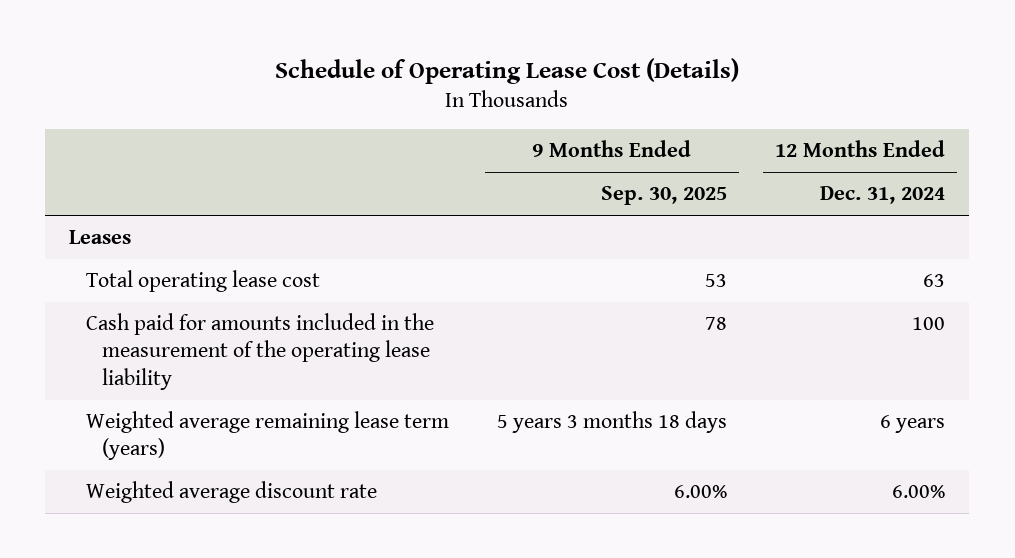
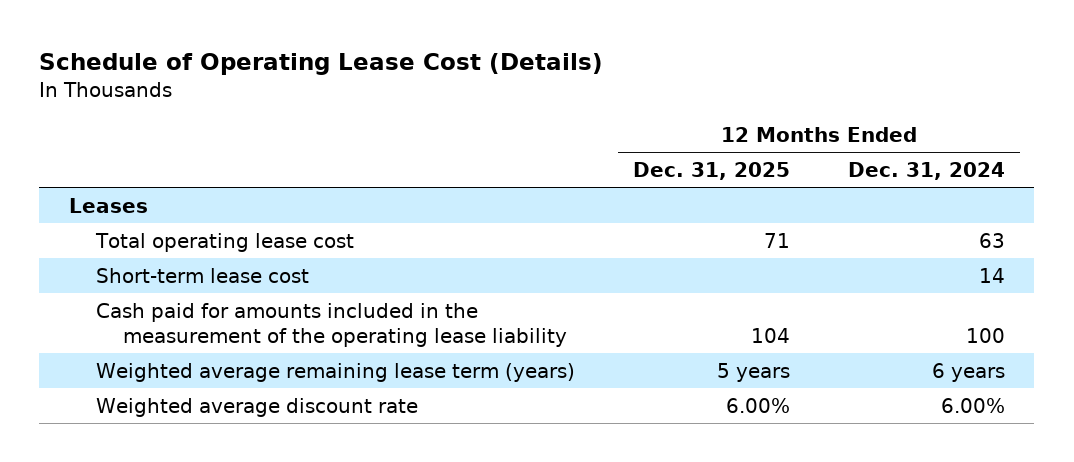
- | 9 Months Ended Sep. 30, 2025 | 12 Months Ended Dec. 31, 2024
+ | 12 Months Ended Dec. 31, 2025 | 12 Months Ended Dec. 31, 2024
+ Short-term lease cost | | 14

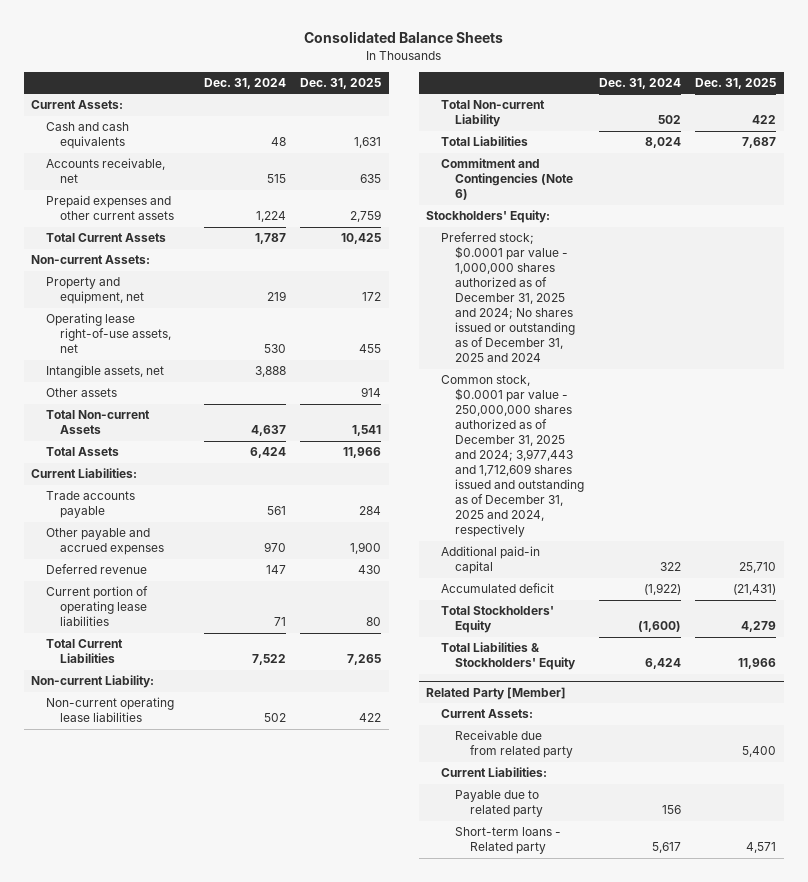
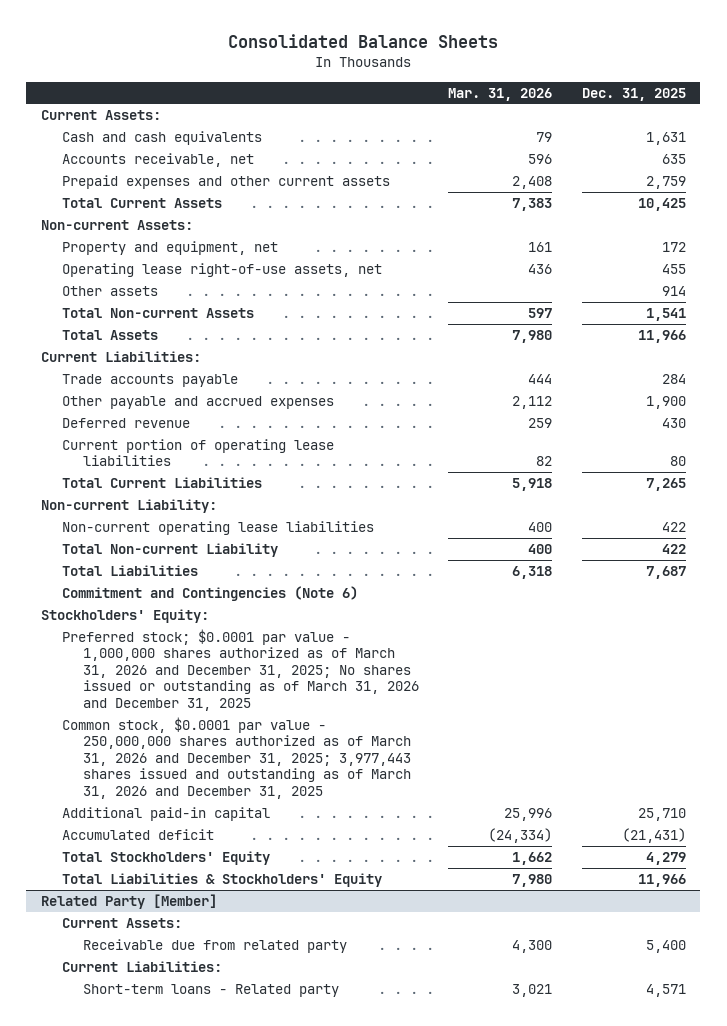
- | Dec. 31, 2024 | Dec. 31, 2025
+ | Mar. 31, 2026 | Dec. 31, 2025
- Intangible assets, net | 3,888 |
- Preferred stock; $0.0001 par value - 1,000,000 shares authorized as of December 31, 2025 and 2024; No shares issued or outstanding as of December 31, 2025 and 2024
- Common stock, $0.0001 par value - 250,000,000 shares authorized as of December 31, 2025 and 2024; 3,977,443 and 1,712,609 shares issued and outstanding as of December 31, 2025 and 2024, respectively
+ Preferred stock; $0.0001 par value - 1,000,000 shares authorized as of March 31, 2026 and December 31, 2025; No shares issued or outstanding as of March 31, 2026 and December 31, 2025
+ Common stock, $0.0001 par value - 250,000,000 shares authorized as of March 31, 2026 and December 31, 2025; 3,977,443 shares issued and outstanding as of March 31, 2026 and December 31, 2025
@ Related Party [Member]
- Payable due to related party | 156 |

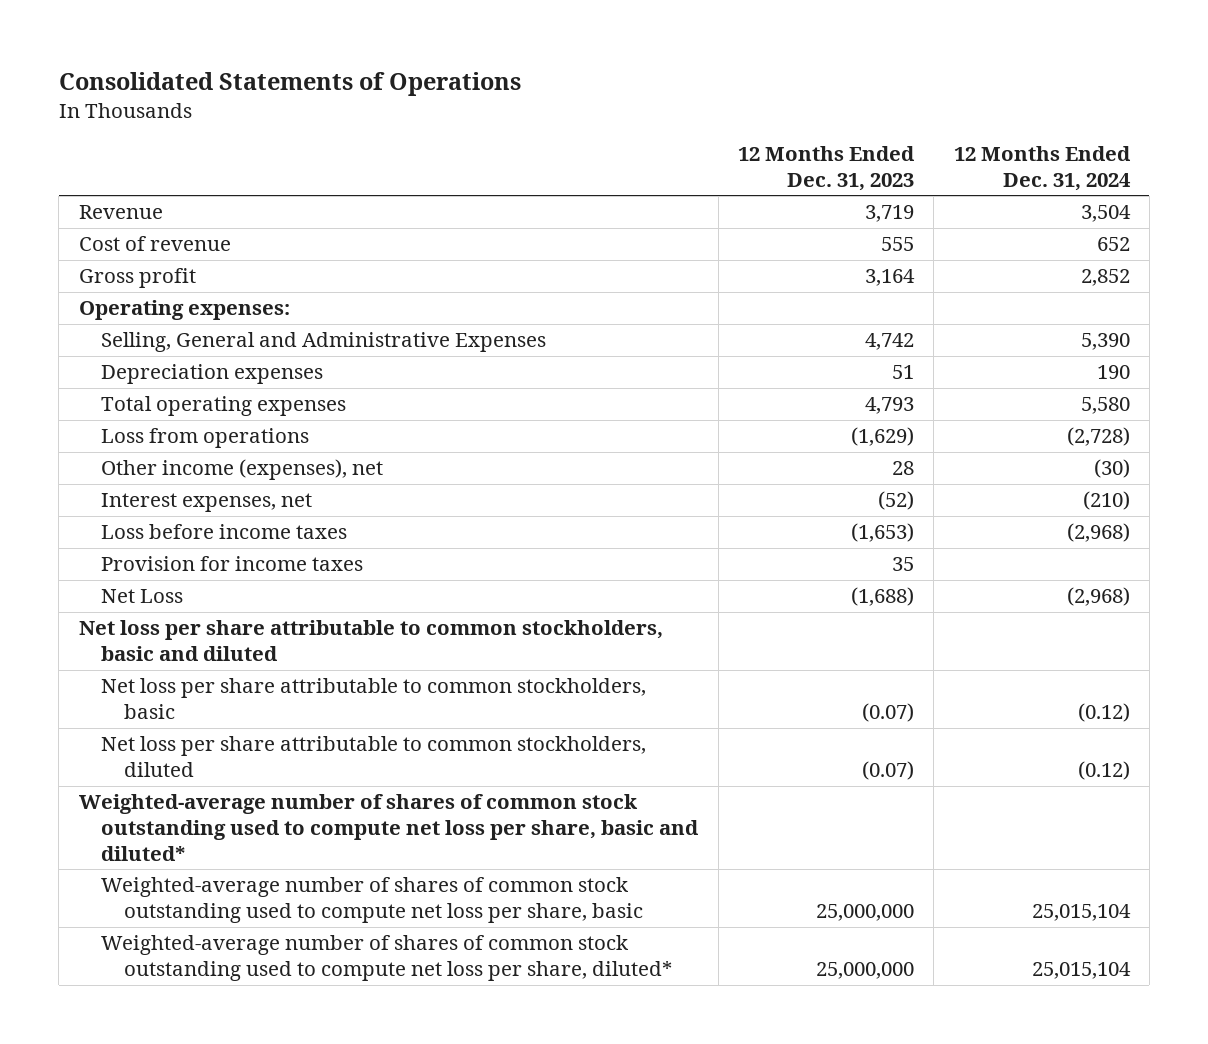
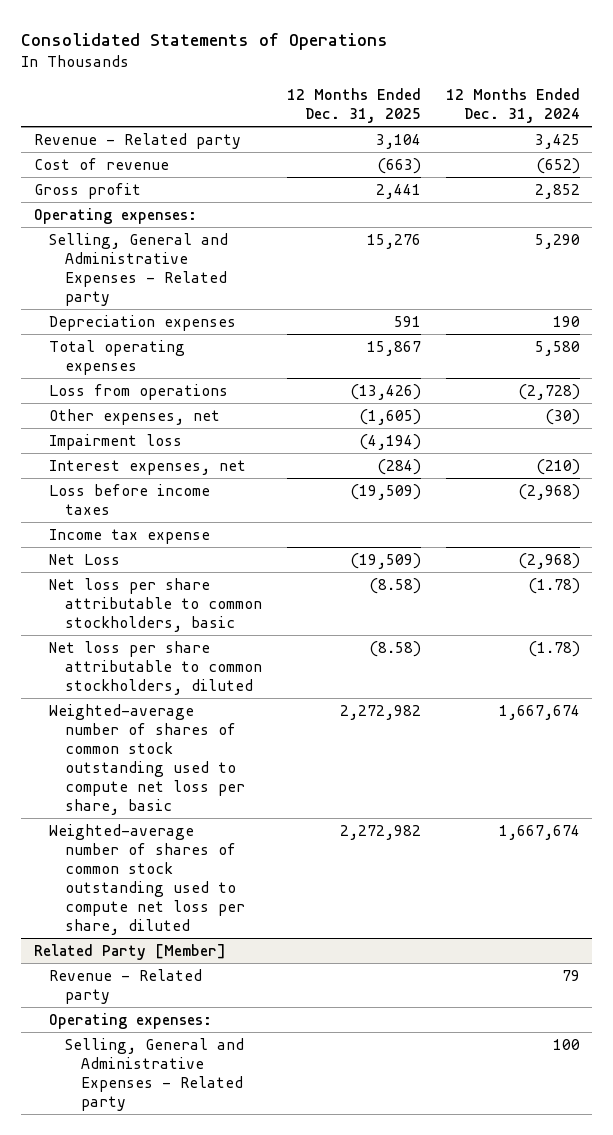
- | 12 Months Ended Dec. 31, 2023 | 12 Months Ended Dec. 31, 2024
+ | 12 Months Ended Dec. 31, 2025 | 12 Months Ended Dec. 31, 2024
- Revenue | 3,719 | 3,504
- Cost of revenue | 555 | 652
+ Revenue - Related party | 3,104 | 3,425
+ Cost of revenue | (663) | (652)
- Selling, General and Administrative Expenses | 4,742 | 5,390
+ Selling, General and Administrative Expenses - Related party | 15,276 | 5,290
- Other income (expenses), net | 28 | (30)
+ Other expenses, net | (1,605) | (30)
+ Impairment loss | (4,194) |
- Provision for income taxes | 35 |
+ Income tax expense
- Net loss per share attributable to common stockholders, basic and diluted
- Net loss per share attributable to common stockholders, basic | (0.07) | (0.12)
- Net loss per share attributable to common stockholders, diluted | (0.07) | (0.12)
- Weighted-average number of shares of common stock outstanding used to compute net loss per share, basic and diluted*
- Weighted-average number of shares of common stock outstanding used to compute net loss per share, basic | 25,000,000 | 25,015,104
- Weighted-average number of shares of common stock outstanding used to compute net loss per share, diluted* | 25,000,000 | 25,015,104
+ Net loss per share attributable to common stockholders, basic | (8.58) | (1.78)
+ Net loss per share attributable to common stockholders, diluted | (8.58) | (1.78)
+ Weighted-average number of shares of common stock outstanding used to compute net loss per share, basic | 2,272,982 | 1,667,674
+ Weighted-average number of shares of common stock outstanding used to compute net loss per share, diluted | 2,272,982 | 1,667,674
+ Related Party [Member]
+ Revenue - Related party | | 79
+ Operating expenses:
+ Selling, General and Administrative Expenses - Related party | | 100

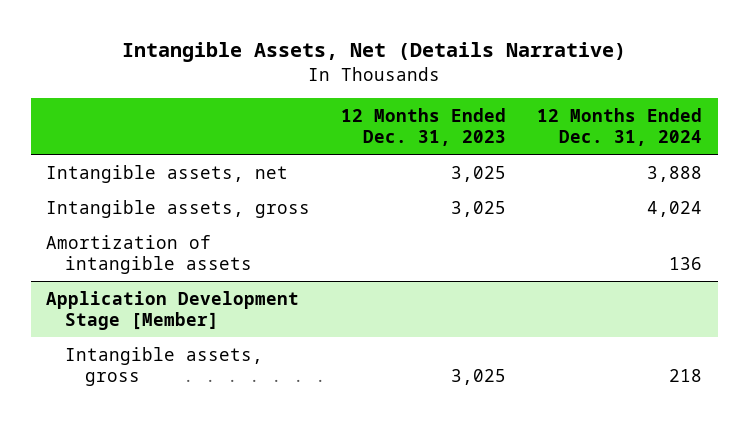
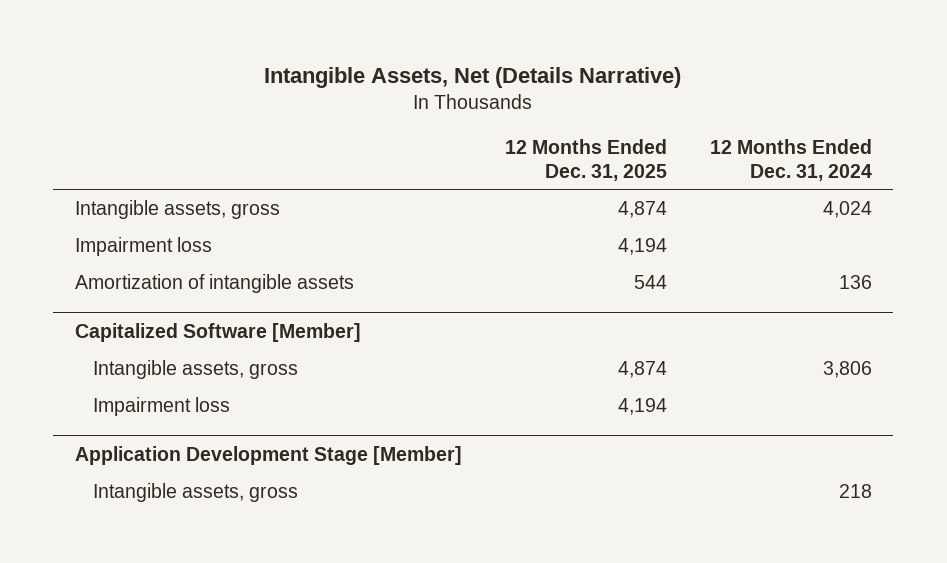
- | 12 Months Ended Dec. 31, 2023 | 12 Months Ended Dec. 31, 2024
+ | 12 Months Ended Dec. 31, 2025 | 12 Months Ended Dec. 31, 2024
- Intangible assets, net | 3,025 | 3,888
+ Impairment loss | 4,194 |
+ Capitalized Software [Member]
+ Intangible assets, gross | 4,874 | 3,806
+ Impairment loss | 4,194 |

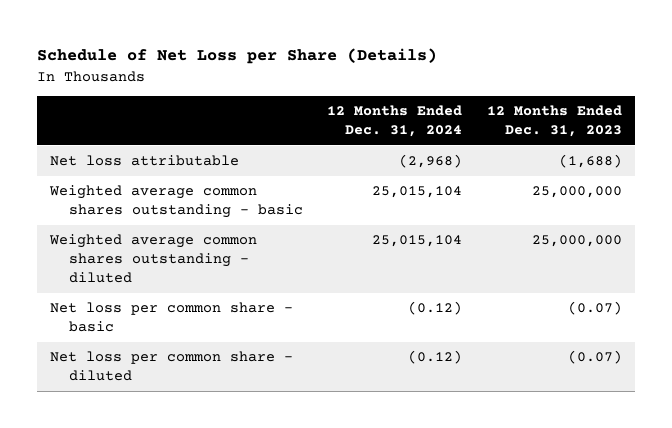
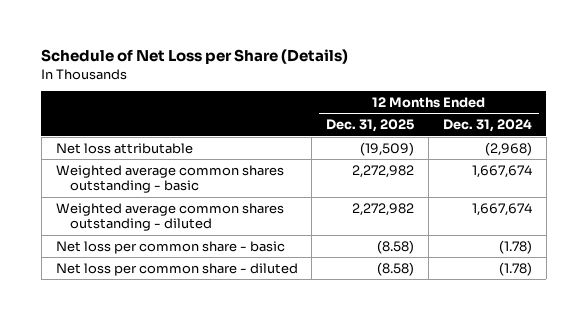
- | 12 Months Ended Dec. 31, 2024 | 12 Months Ended Dec. 31, 2023
+ | 12 Months Ended Dec. 31, 2025 | 12 Months Ended Dec. 31, 2024
- Weighted average common shares outstanding - basic | 25,015,104 | 25,000,000
- Weighted average common shares outstanding - diluted | 25,015,104 | 25,000,000
- Net loss per common share - basic | (0.12) | (0.07)
- Net loss per common share - diluted | (0.12) | (0.07)
+ Weighted average common shares outstanding - basic | 2,272,982 | 1,667,674
+ Weighted average common shares outstanding - diluted | 2,272,982 | 1,667,674
+ Net loss per common share - basic | (8.58) | (1.78)
+ Net loss per common share - diluted | (8.58) | (1.78)

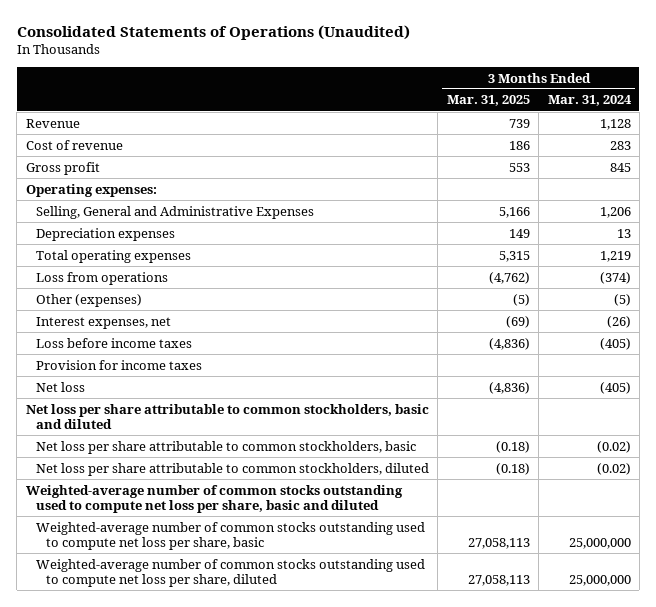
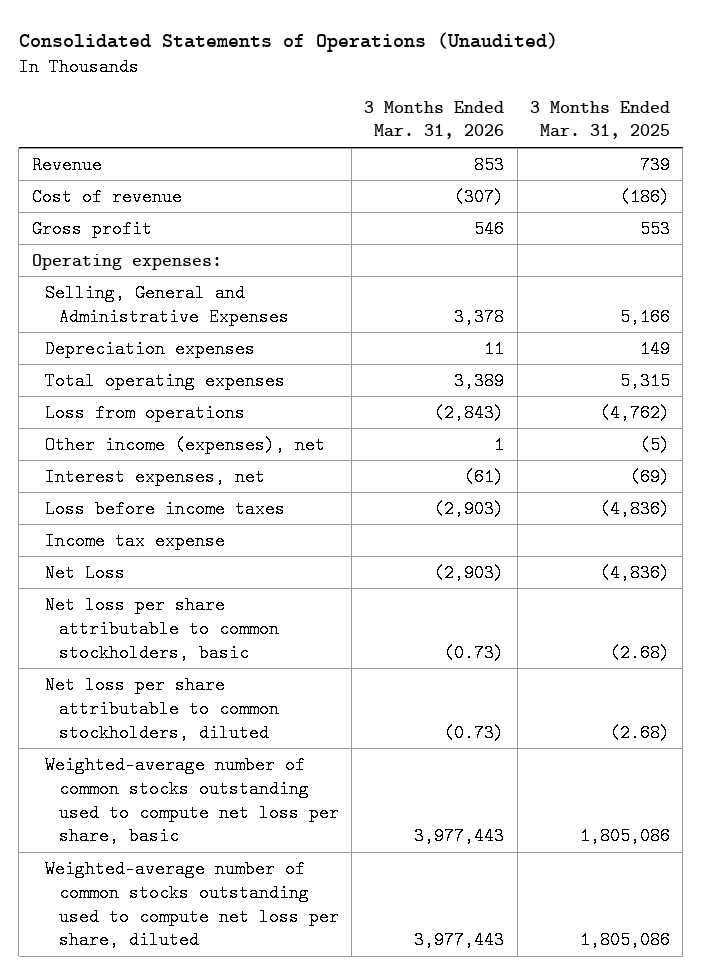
- | 3 Months Ended Mar. 31, 2025 | 3 Months Ended Mar. 31, 2024
+ | 3 Months Ended Mar. 31, 2026 | 3 Months Ended Mar. 31, 2025
- Cost of revenue | 186 | 283
+ Cost of revenue | (307) | (186)
- Other (expenses) | (5) | (5)
+ Other income (expenses), net | 1 | (5)
- Provision for income taxes
- Net loss | (4,836) | (405)
- Net loss per share attributable to common stockholders, basic and diluted
- Net loss per share attributable to common stockholders, basic | (0.18) | (0.02)
- Net loss per share attributable to common stockholders, diluted | (0.18) | (0.02)
- Weighted-average number of common stocks outstanding used to compute net loss per share, basic and diluted
- Weighted-average number of common stocks outstanding used to compute net loss per share, basic | 27,058,113 | 25,000,000
- Weighted-average number of common stocks outstanding used to compute net loss per share, diluted | 27,058,113 | 25,000,000
+ Income tax expense
+ Net Loss | (2,903) | (4,836)
+ Net loss per share attributable to common stockholders, basic | (0.73) | (2.68)
+ Net loss per share attributable to common stockholders, diluted | (0.73) | (2.68)
+ Weighted-average number of common stocks outstanding used to compute net loss per share, basic | 3,977,443 | 1,805,086
+ Weighted-average number of common stocks outstanding used to compute net loss per share, diluted | 3,977,443 | 1,805,086

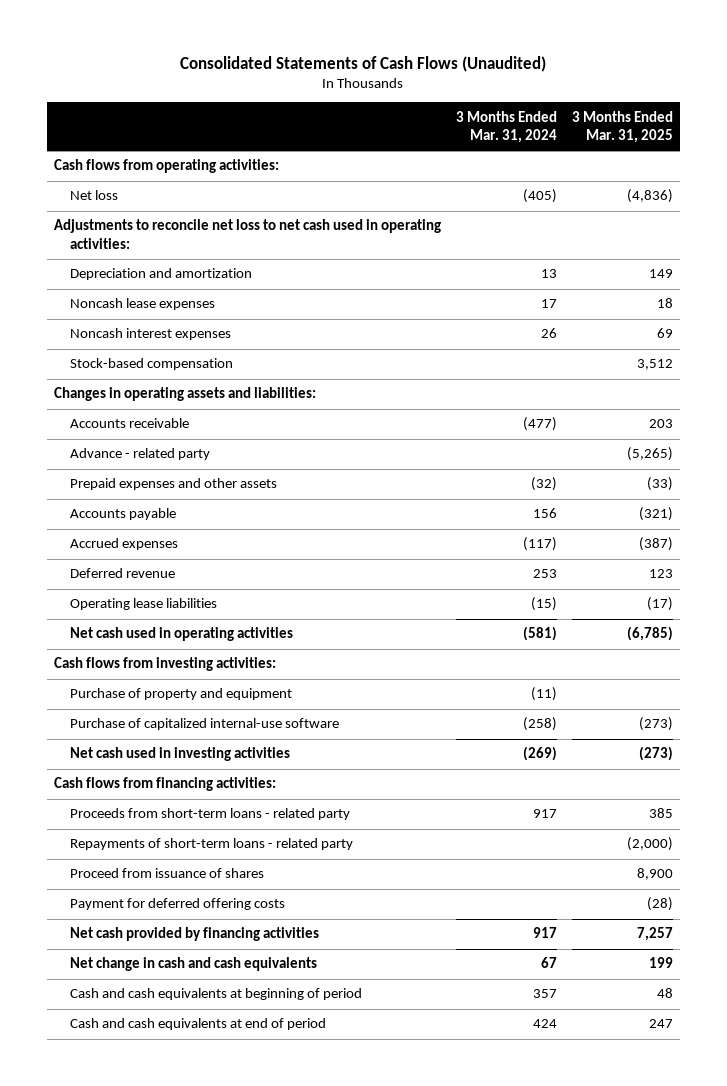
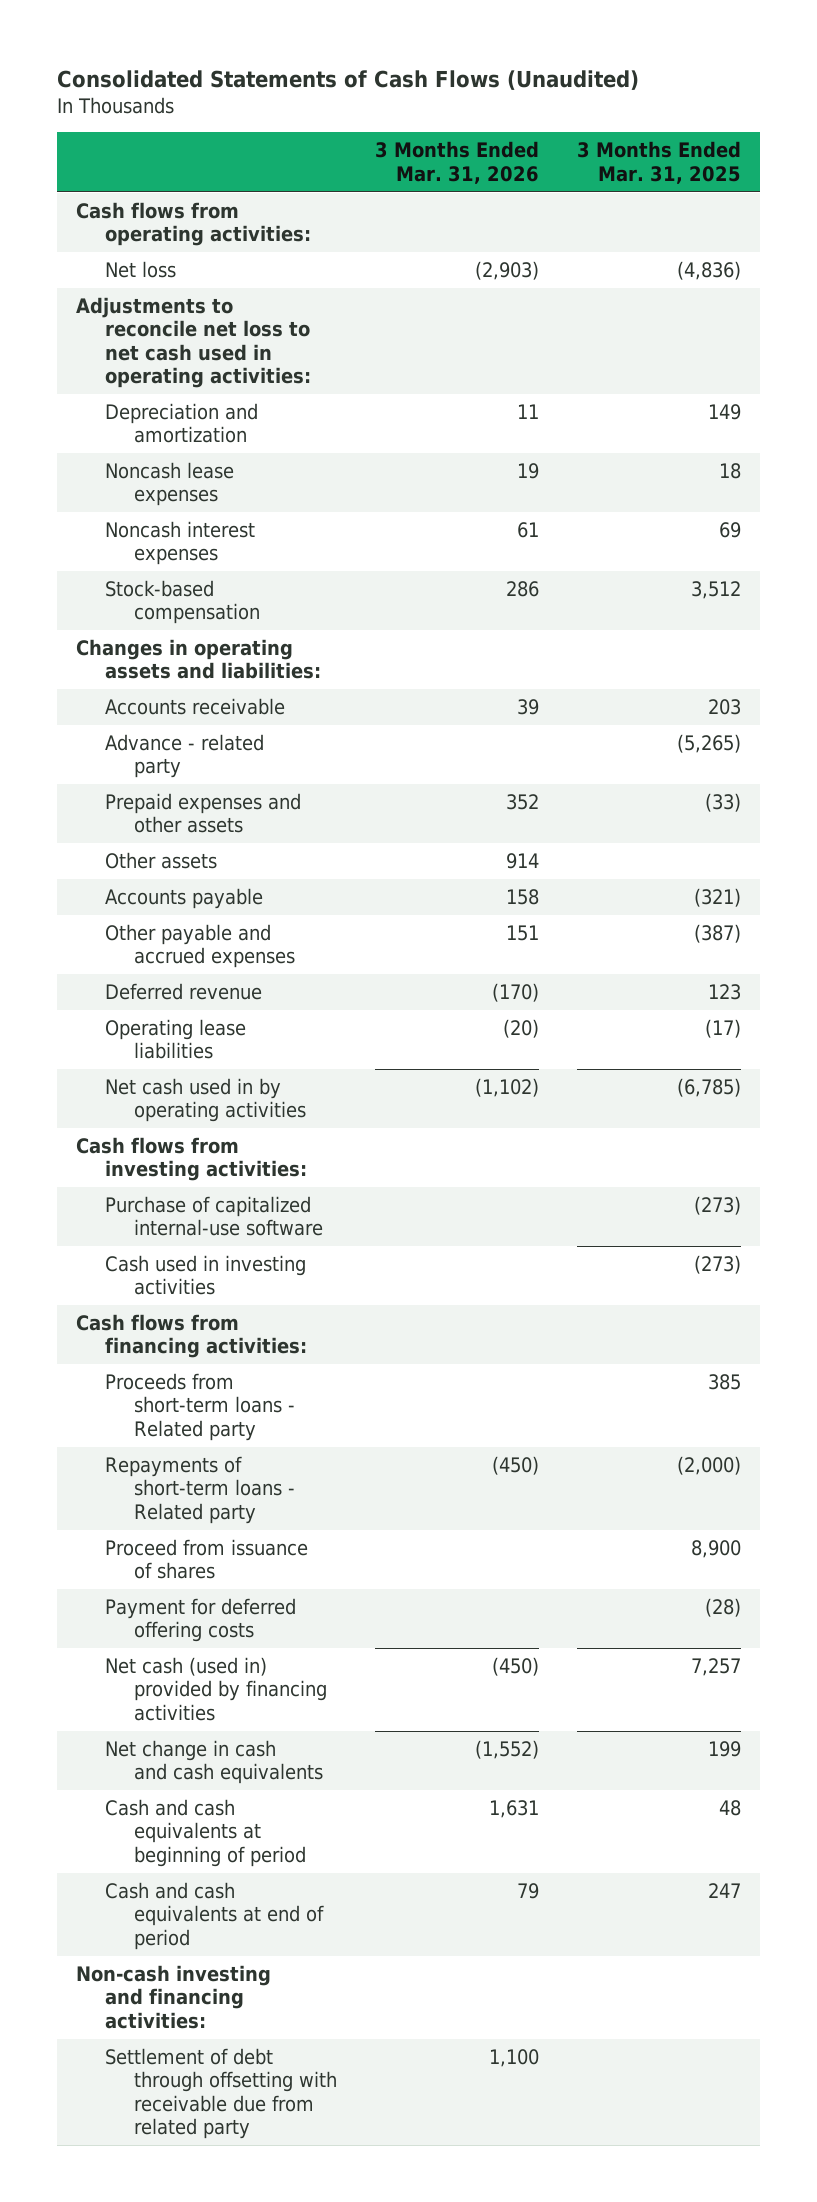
- | 3 Months Ended Mar. 31, 2024 | 3 Months Ended Mar. 31, 2025
+ | 3 Months Ended Mar. 31, 2026 | 3 Months Ended Mar. 31, 2025
+ Other assets | 914 |
- Accrued expenses | (117) | (387)
+ Other payable and accrued expenses | 151 | (387)
- Net cash used in operating activities | (581) | (6,785)
+ Net cash used in by operating activities | (1,102) | (6,785)
- Purchase of property and equipment | (11) |
- Net cash used in investing activities | (269) | (273)
+ Cash used in investing activities | | (273)
- Proceeds from short-term loans - related party | 917 | 385
- Repayments of short-term loans - related party | | (2,000)
+ Proceeds from short-term loans - Related party | | 385
+ Repayments of short-term loans - Related party | (450) | (2,000)
- Net cash provided by financing activities | 917 | 7,257
+ Net cash (used in) provided by financing activities | (450) | 7,257
+ Non-cash investing and financing activities:
+ Settlement of debt through offsetting with receivable due from related party | 1,100 |

